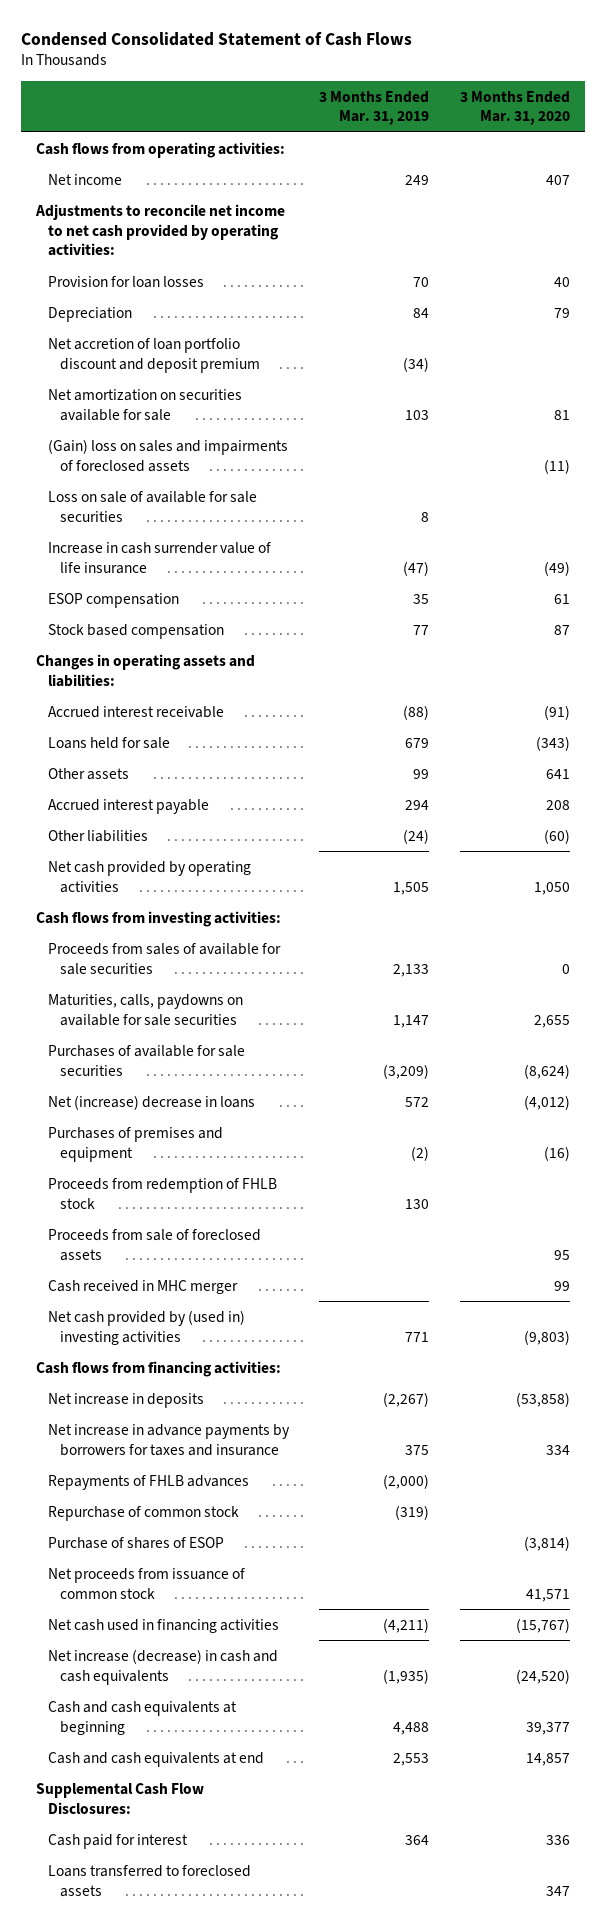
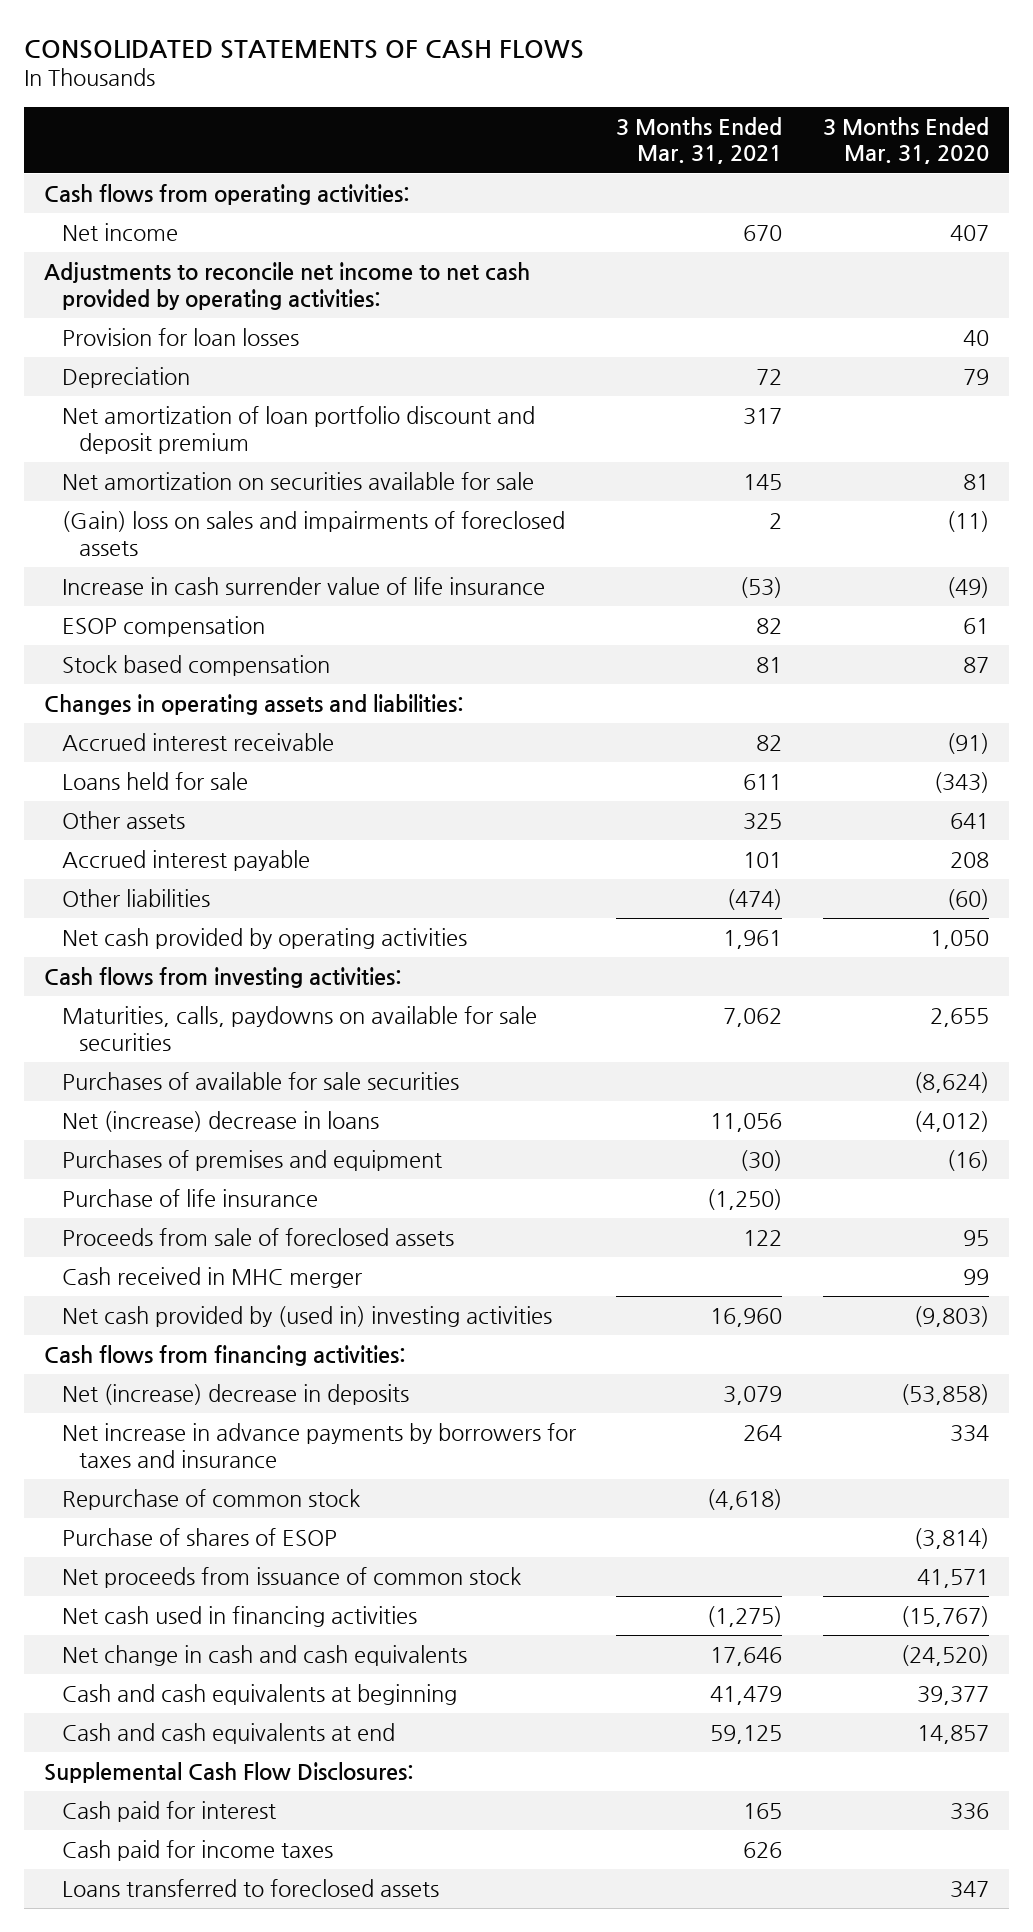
- Condensed Consolidated Statement of Cash Flows
+ CONSOLIDATED STATEMENTS OF CASH FLOWS
- | 3 Months Ended Mar. 31, 2019 | 3 Months Ended Mar. 31, 2020
+ | 3 Months Ended Mar. 31, 2021 | 3 Months Ended Mar. 31, 2020
- Net accretion of loan portfolio discount and deposit premium | (34) |
+ Net amortization of loan portfolio discount and deposit premium | 317 |
- Loss on sale of available for sale securities | 8 |
- Proceeds from sales of available for sale securities | 2,133 | 0
- Proceeds from redemption of FHLB stock | 130 |
+ Purchase of life insurance | (1,250) |
- Net increase in deposits | (2,267) | (53,858)
+ Net (increase) decrease in deposits | 3,079 | (53,858)
- Repayments of FHLB advances | (2,000) |
- Net increase (decrease) in cash and cash equivalents | (1,935) | (24,520)
+ Net change in cash and cash equivalents | 17,646 | (24,520)
+ Cash paid for income taxes | 626 |

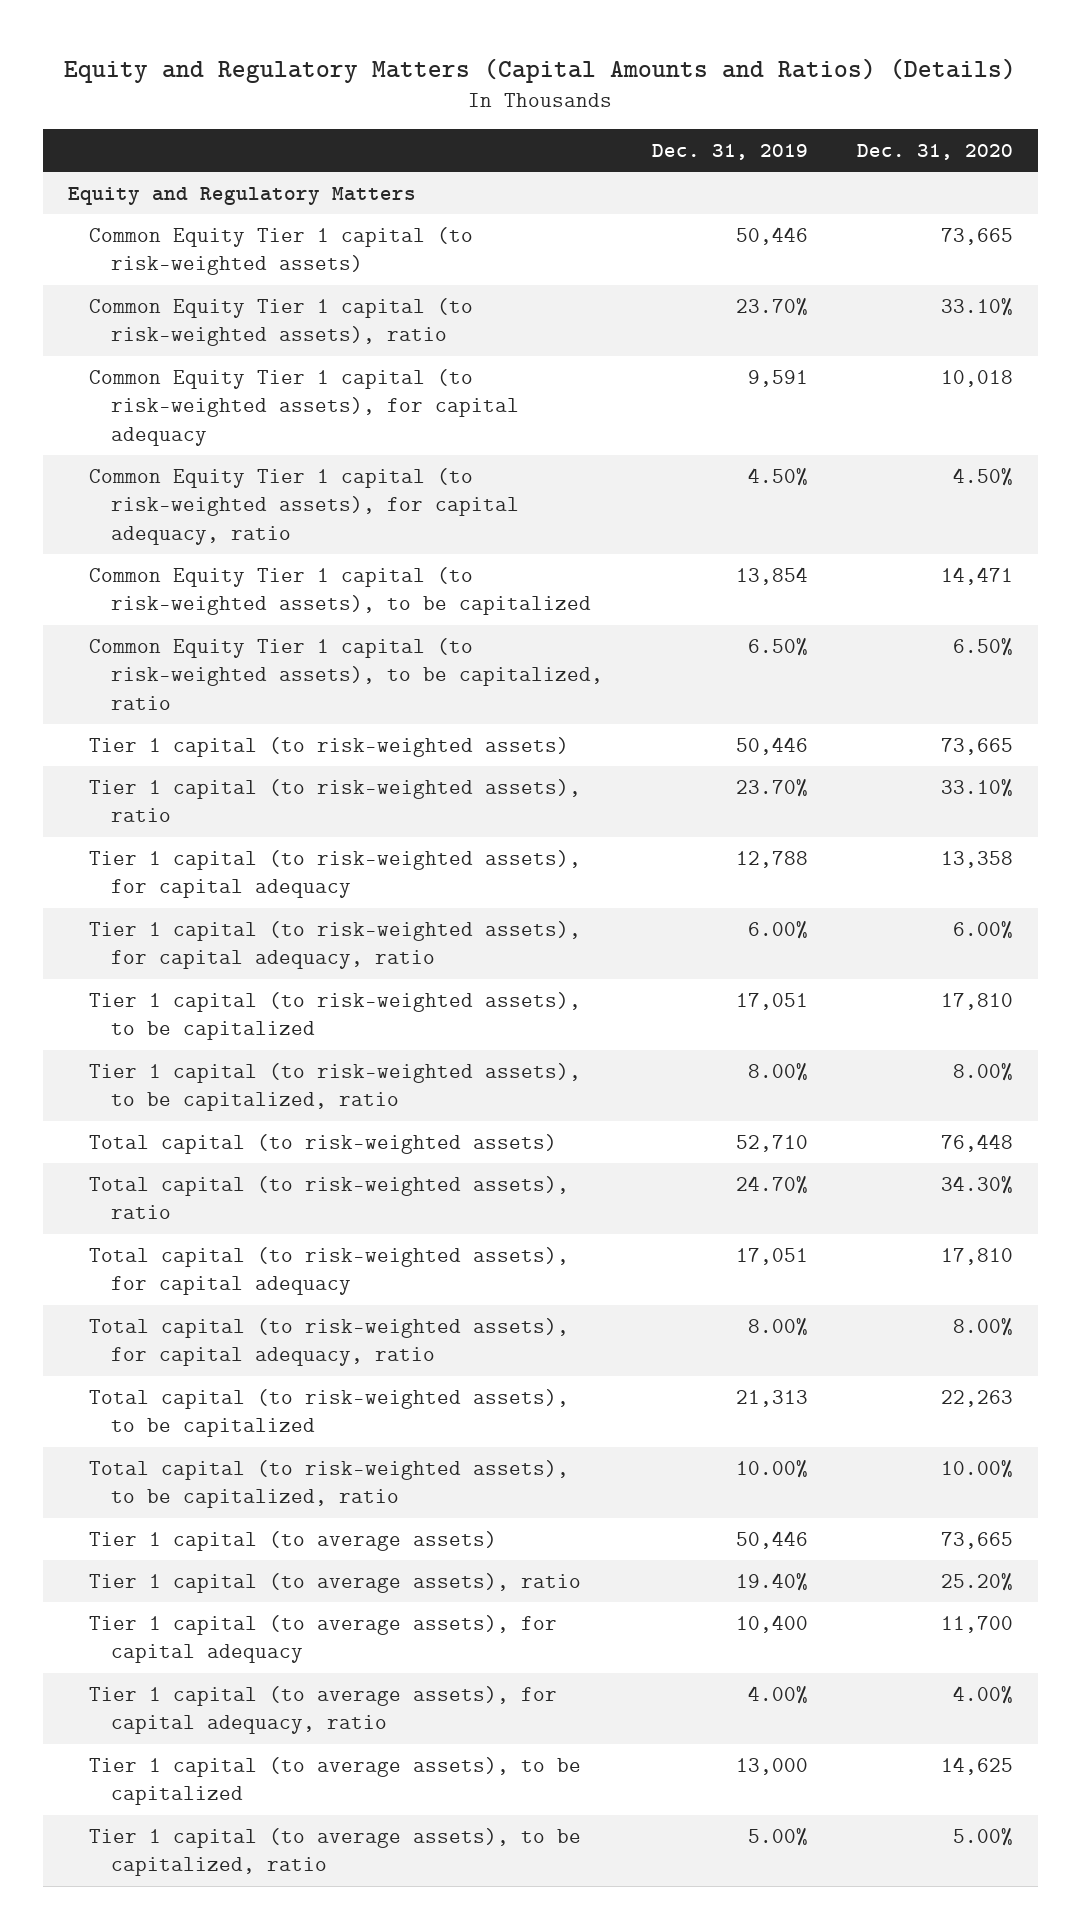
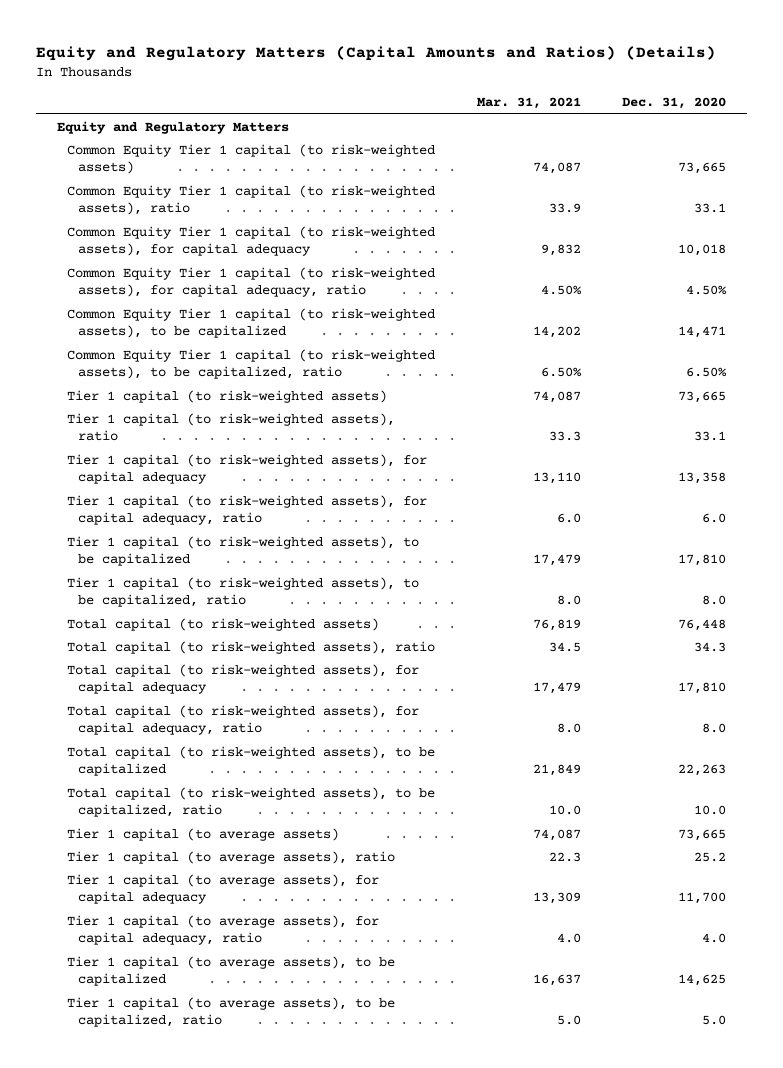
- | Dec. 31, 2019 | Dec. 31, 2020
+ | Mar. 31, 2021 | Dec. 31, 2020
- Common Equity Tier 1 capital (to risk-weighted assets), ratio | 23.70% | 33.10%
+ Common Equity Tier 1 capital (to risk-weighted assets), ratio | 33.9 | 33.1
- Tier 1 capital (to risk-weighted assets), ratio | 23.70% | 33.10%
+ Tier 1 capital (to risk-weighted assets), ratio | 33.3 | 33.1
- Tier 1 capital (to risk-weighted assets), for capital adequacy, ratio | 6.00% | 6.00%
+ Tier 1 capital (to risk-weighted assets), for capital adequacy, ratio | 6.0 | 6.0
- Tier 1 capital (to risk-weighted assets), to be capitalized, ratio | 8.00% | 8.00%
+ Tier 1 capital (to risk-weighted assets), to be capitalized, ratio | 8.0 | 8.0
- Total capital (to risk-weighted assets), ratio | 24.70% | 34.30%
+ Total capital (to risk-weighted assets), ratio | 34.5 | 34.3
- Total capital (to risk-weighted assets), for capital adequacy, ratio | 8.00% | 8.00%
+ Total capital (to risk-weighted assets), for capital adequacy, ratio | 8.0 | 8.0
- Total capital (to risk-weighted assets), to be capitalized, ratio | 10.00% | 10.00%
+ Total capital (to risk-weighted assets), to be capitalized, ratio | 10.0 | 10.0
- Tier 1 capital (to average assets), ratio | 19.40% | 25.20%
+ Tier 1 capital (to average assets), ratio | 22.3 | 25.2
- Tier 1 capital (to average assets), for capital adequacy, ratio | 4.00% | 4.00%
+ Tier 1 capital (to average assets), for capital adequacy, ratio | 4.0 | 4.0
- Tier 1 capital (to average assets), to be capitalized, ratio | 5.00% | 5.00%
+ Tier 1 capital (to average assets), to be capitalized, ratio | 5.0 | 5.0

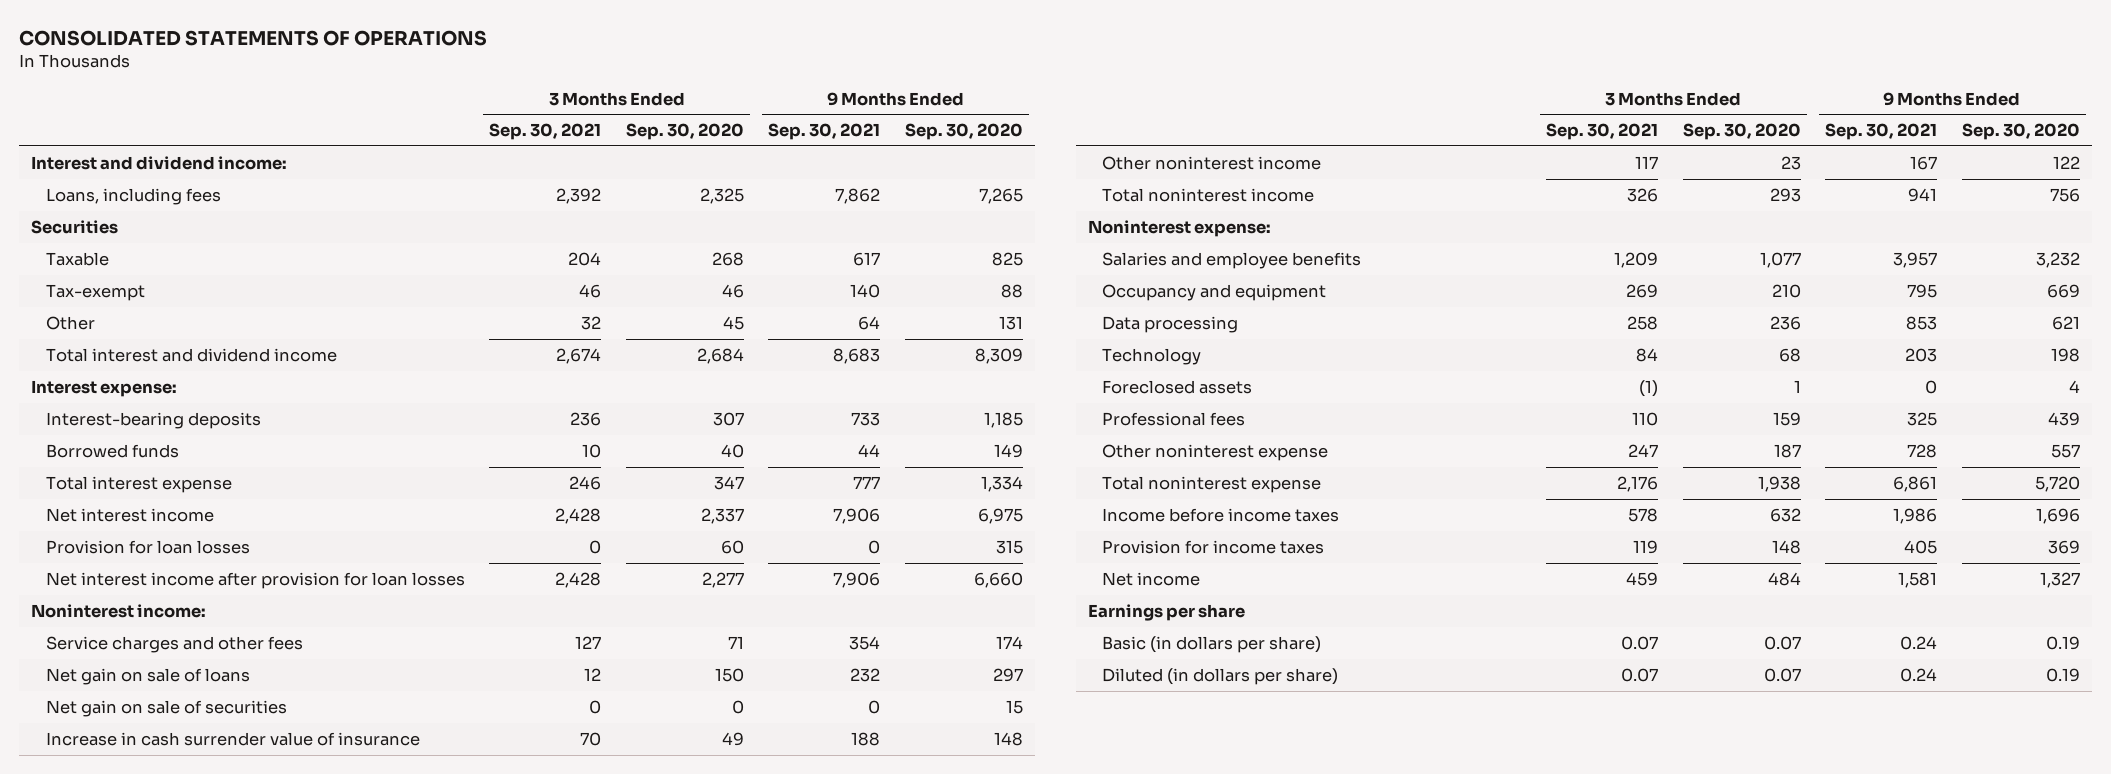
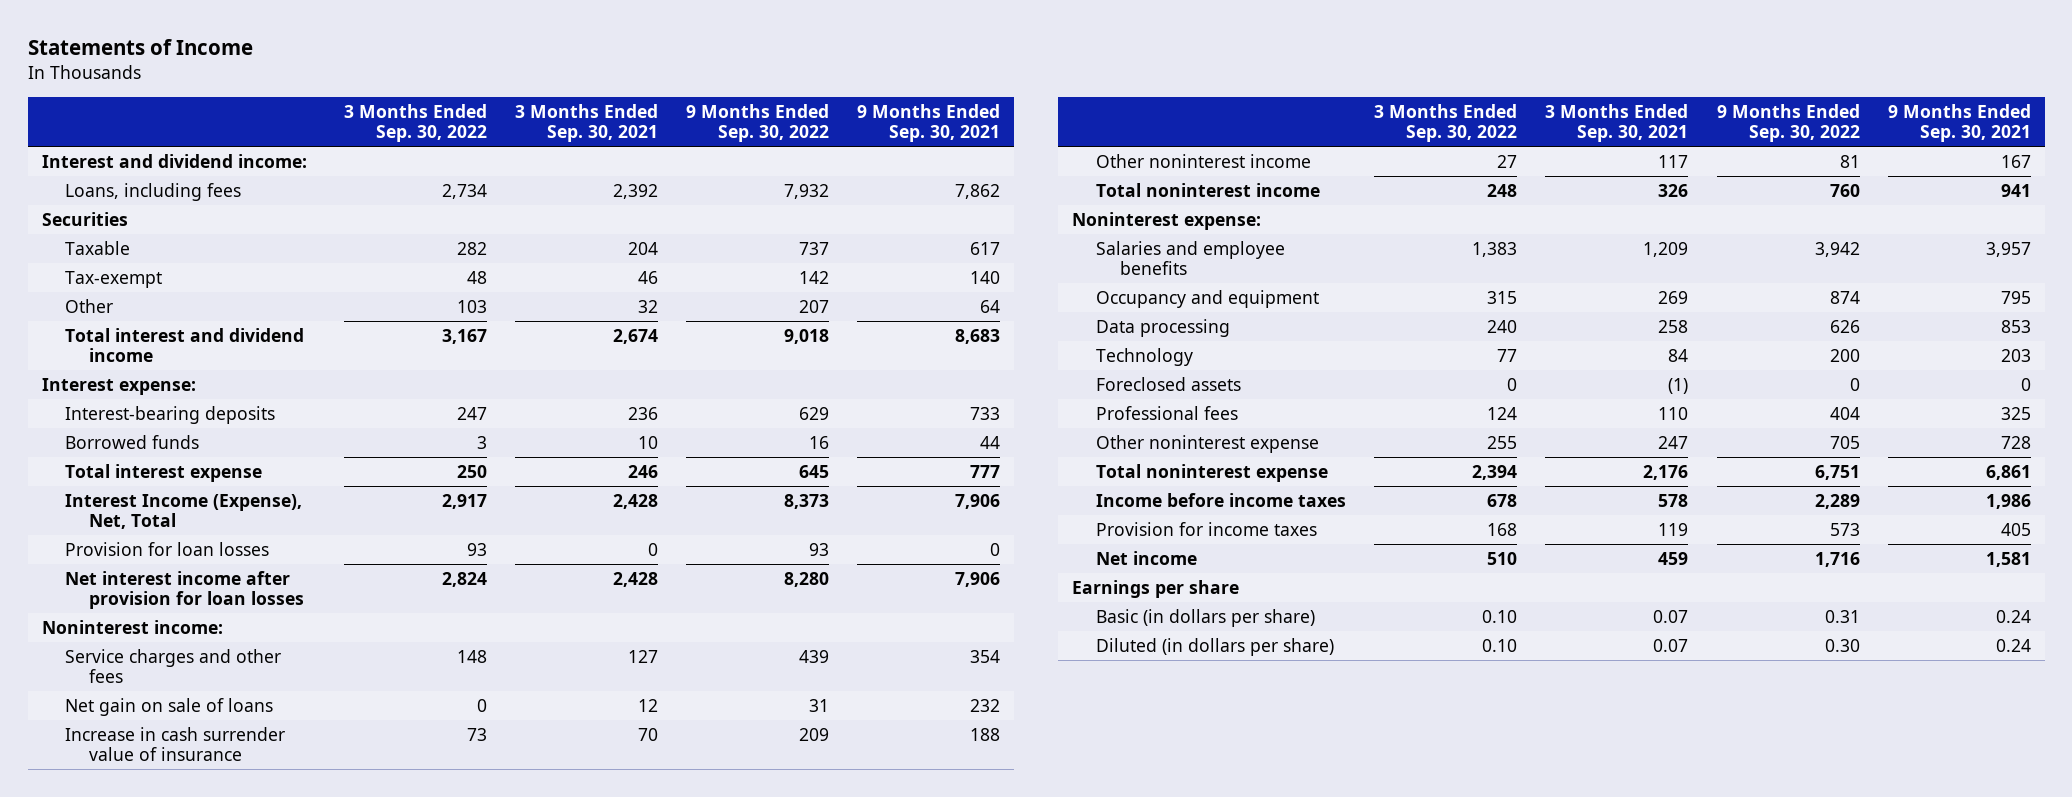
- CONSOLIDATED STATEMENTS OF OPERATIONS
+ Statements of Income
- | 3 Months Ended Sep. 30, 2021 | 3 Months Ended Sep. 30, 2020 | 9 Months Ended Sep. 30, 2021 | 9 Months Ended Sep. 30, 2020
+ | 3 Months Ended Sep. 30, 2022 | 3 Months Ended Sep. 30, 2021 | 9 Months Ended Sep. 30, 2022 | 9 Months Ended Sep. 30, 2021
- Net interest income | 2,428 | 2,337 | 7,906 | 6,975
+ Interest Income (Expense), Net, Total | 2,917 | 2,428 | 8,373 | 7,906
- Net gain on sale of securities | 0 | 0 | 0 | 15

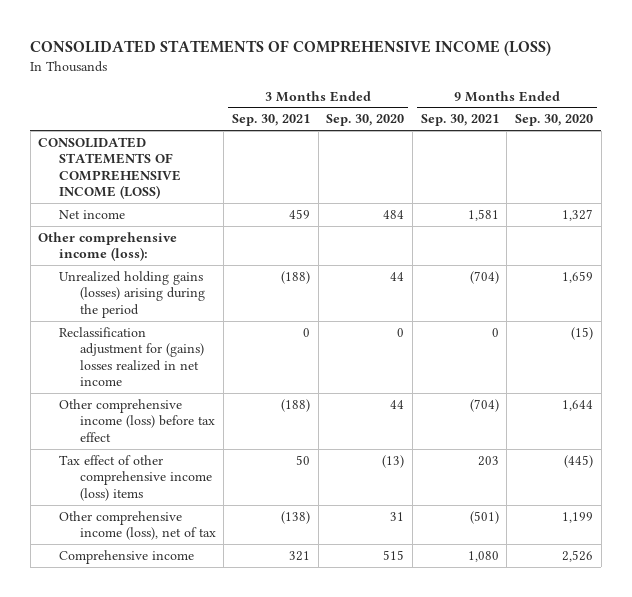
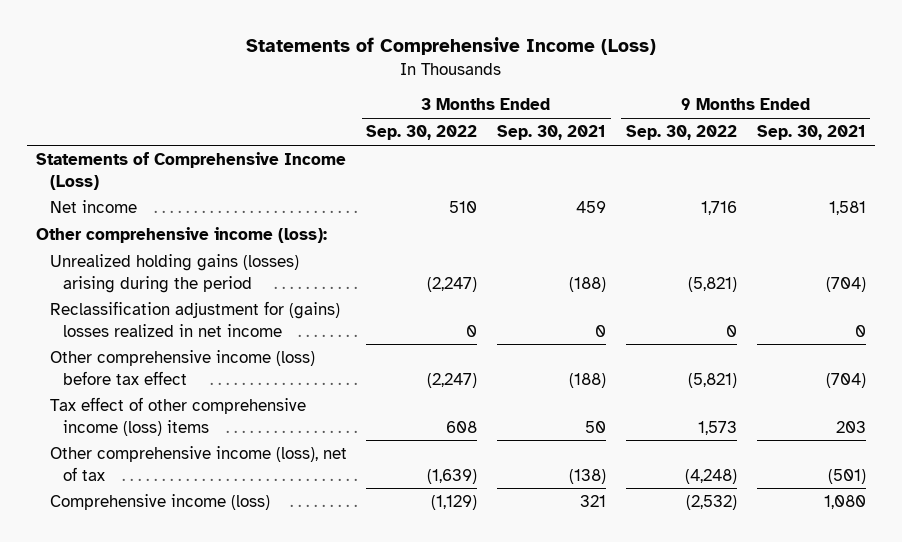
- CONSOLIDATED STATEMENTS OF COMPREHENSIVE INCOME (LOSS)
+ Statements of Comprehensive Income (Loss)
- | 3 Months Ended Sep. 30, 2021 | 3 Months Ended Sep. 30, 2020 | 9 Months Ended Sep. 30, 2021 | 9 Months Ended Sep. 30, 2020
+ | 3 Months Ended Sep. 30, 2022 | 3 Months Ended Sep. 30, 2021 | 9 Months Ended Sep. 30, 2022 | 9 Months Ended Sep. 30, 2021
- CONSOLIDATED STATEMENTS OF COMPREHENSIVE INCOME (LOSS)
+ Statements of Comprehensive Income (Loss)
- Comprehensive income | 321 | 515 | 1,080 | 2,526
+ Comprehensive income (loss) | (1,129) | 321 | (2,532) | 1,080

